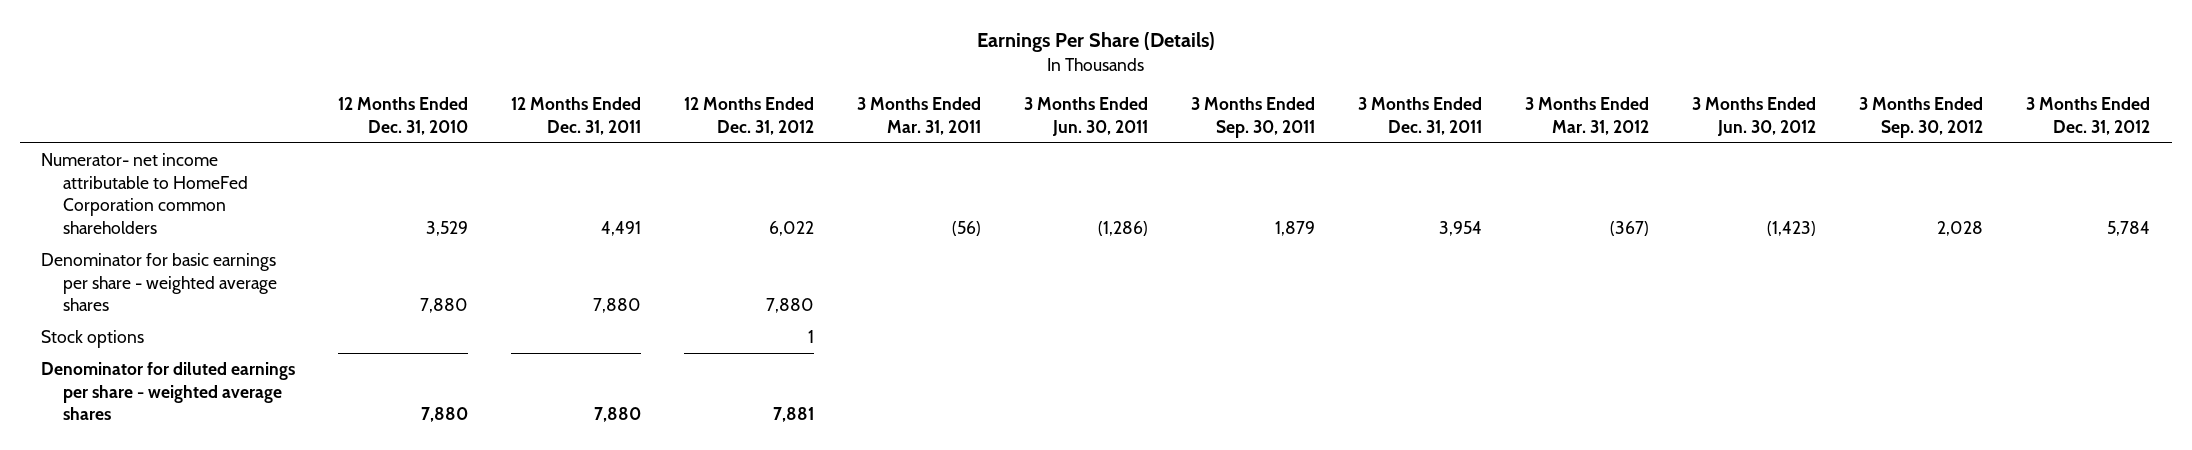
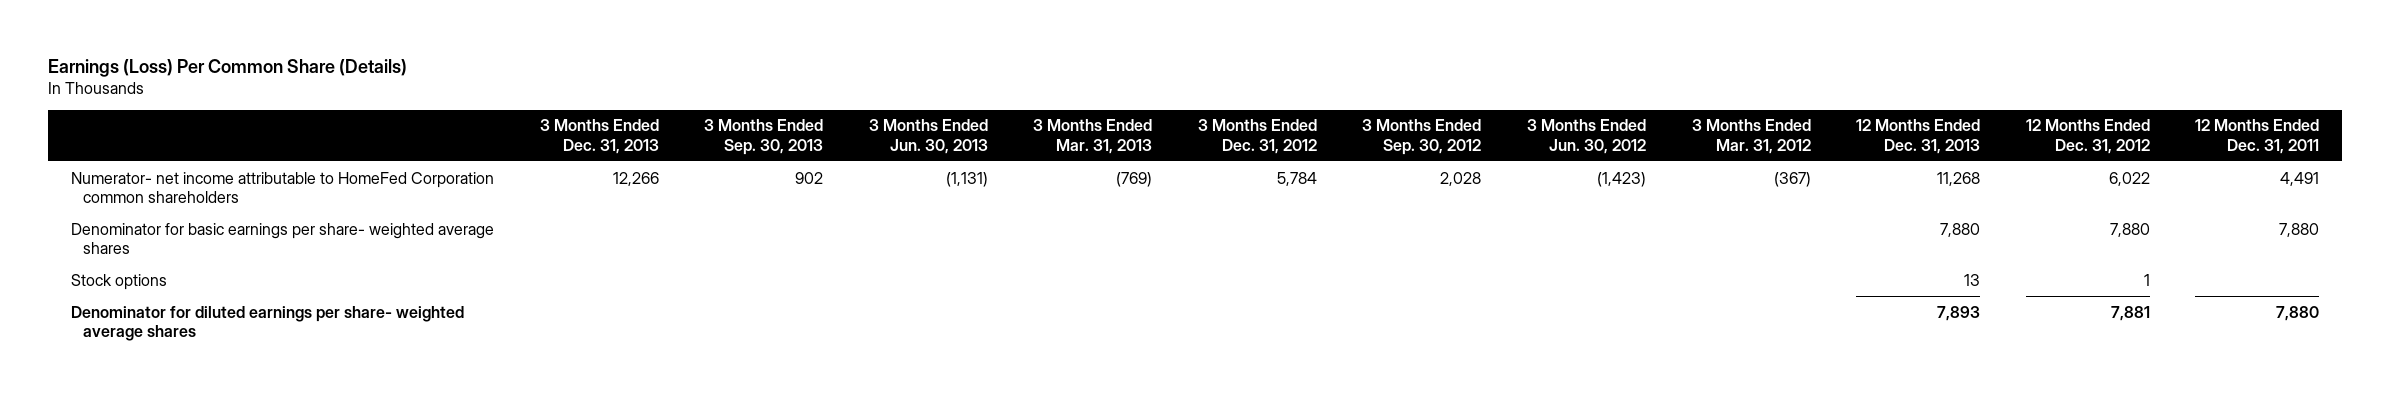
- Earnings Per Share (Details)
+ Earnings (Loss) Per Common Share (Details)
- | 12 Months Ended Dec. 31, 2010 | 12 Months Ended Dec. 31, 2011 | 12 Months Ended Dec. 31, 2012 | 3 Months Ended Mar. 31, 2011 | 3 Months Ended Jun. 30, 2011 | 3 Months Ended Sep. 30, 2011 | 3 Months Ended Dec. 31, 2011 | 3 Months Ended Mar. 31, 2012 | 3 Months Ended Jun. 30, 2012 | 3 Months Ended Sep. 30, 2012 | 3 Months Ended Dec. 31, 2012
+ | 3 Months Ended Dec. 31, 2013 | 3 Months Ended Sep. 30, 2013 | 3 Months Ended Jun. 30, 2013 | 3 Months Ended Mar. 31, 2013 | 3 Months Ended Dec. 31, 2012 | 3 Months Ended Sep. 30, 2012 | 3 Months Ended Jun. 30, 2012 | 3 Months Ended Mar. 31, 2012 | 12 Months Ended Dec. 31, 2013 | 12 Months Ended Dec. 31, 2012 | 12 Months Ended Dec. 31, 2011
- Denominator for basic earnings per share - weighted average shares | 7,880 | 7,880 | 7,880 | | | | | | | |
+ Denominator for basic earnings per share- weighted average shares | | | | | | | | | 7,880 | 7,880 | 7,880
- Denominator for diluted earnings per share - weighted average shares | 7,880 | 7,880 | 7,881 | | | | | | | |
+ Denominator for diluted earnings per share- weighted average shares | | | | | | | | | 7,893 | 7,881 | 7,880

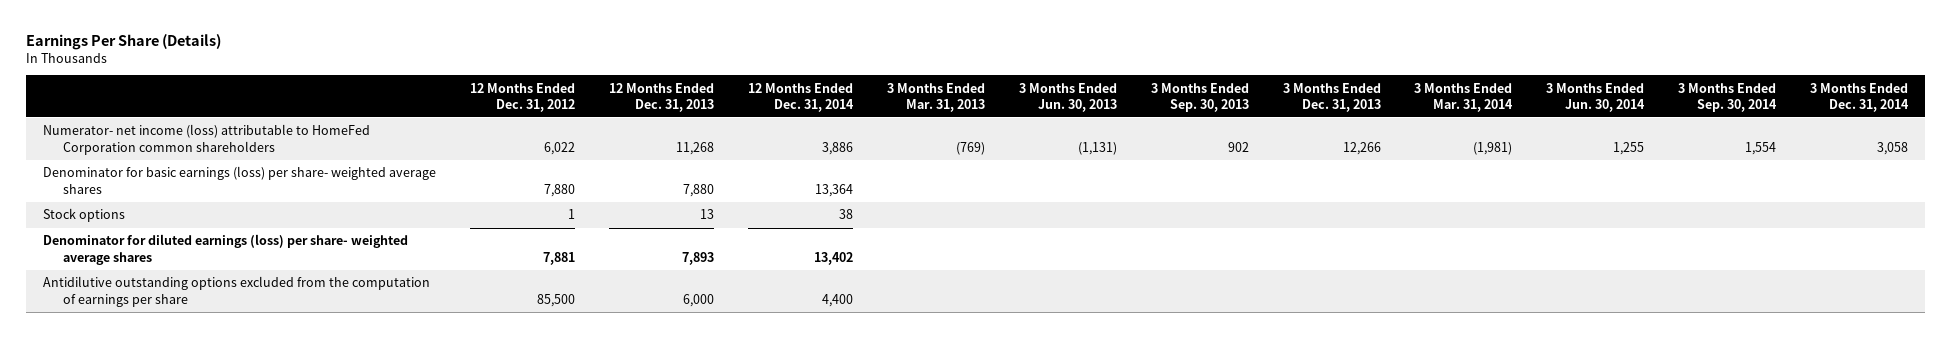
- Earnings (Loss) Per Common Share (Details)
+ Earnings Per Share (Details)
- | 3 Months Ended Dec. 31, 2013 | 3 Months Ended Sep. 30, 2013 | 3 Months Ended Jun. 30, 2013 | 3 Months Ended Mar. 31, 2013 | 3 Months Ended Dec. 31, 2012 | 3 Months Ended Sep. 30, 2012 | 3 Months Ended Jun. 30, 2012 | 3 Months Ended Mar. 31, 2012 | 12 Months Ended Dec. 31, 2013 | 12 Months Ended Dec. 31, 2012 | 12 Months Ended Dec. 31, 2011
+ | 12 Months Ended Dec. 31, 2012 | 12 Months Ended Dec. 31, 2013 | 12 Months Ended Dec. 31, 2014 | 3 Months Ended Mar. 31, 2013 | 3 Months Ended Jun. 30, 2013 | 3 Months Ended Sep. 30, 2013 | 3 Months Ended Dec. 31, 2013 | 3 Months Ended Mar. 31, 2014 | 3 Months Ended Jun. 30, 2014 | 3 Months Ended Sep. 30, 2014 | 3 Months Ended Dec. 31, 2014
- Numerator- net income attributable to HomeFed Corporation common shareholders | 12,266 | 902 | (1,131) | (769) | 5,784 | 2,028 | (1,423) | (367) | 11,268 | 6,022 | 4,491
- Denominator for basic earnings per share- weighted average shares | | | | | | | | | 7,880 | 7,880 | 7,880
+ Numerator- net income (loss) attributable to HomeFed Corporation common shareholders | 6,022 | 11,268 | 3,886 | (769) | (1,131) | 902 | 12,266 | (1,981) | 1,255 | 1,554 | 3,058
+ Denominator for basic earnings (loss) per share- weighted average shares | 7,880 | 7,880 | 13,364 | | | | | | | |
- Denominator for diluted earnings per share- weighted average shares | | | | | | | | | 7,893 | 7,881 | 7,880
+ Denominator for diluted earnings (loss) per share- weighted average shares | 7,881 | 7,893 | 13,402 | | | | | | | |
+ Antidilutive outstanding options excluded from the computation of earnings per share | 85,500 | 6,000 | 4,400 | | | | | | | |

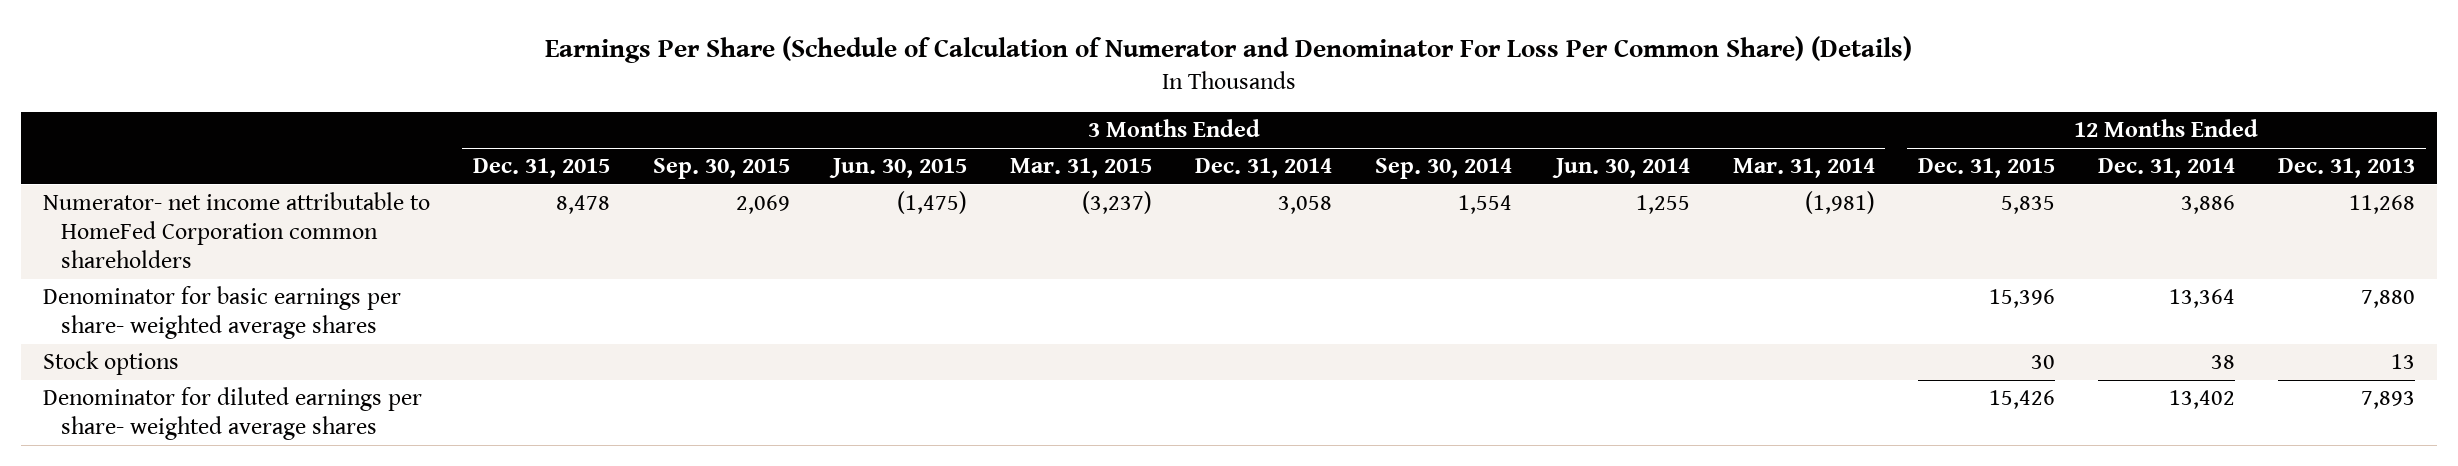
- Earnings Per Share (Details)
+ Earnings Per Share (Schedule of Calculation of Numerator and Denominator For Loss Per Common Share) (Details)
- | 12 Months Ended Dec. 31, 2012 | 12 Months Ended Dec. 31, 2013 | 12 Months Ended Dec. 31, 2014 | 3 Months Ended Mar. 31, 2013 | 3 Months Ended Jun. 30, 2013 | 3 Months Ended Sep. 30, 2013 | 3 Months Ended Dec. 31, 2013 | 3 Months Ended Mar. 31, 2014 | 3 Months Ended Jun. 30, 2014 | 3 Months Ended Sep. 30, 2014 | 3 Months Ended Dec. 31, 2014
+ | 3 Months Ended Dec. 31, 2015 | 3 Months Ended Sep. 30, 2015 | 3 Months Ended Jun. 30, 2015 | 3 Months Ended Mar. 31, 2015 | 3 Months Ended Dec. 31, 2014 | 3 Months Ended Sep. 30, 2014 | 3 Months Ended Jun. 30, 2014 | 3 Months Ended Mar. 31, 2014 | 12 Months Ended Dec. 31, 2015 | 12 Months Ended Dec. 31, 2014 | 12 Months Ended Dec. 31, 2013
- Numerator- net income (loss) attributable to HomeFed Corporation common shareholders | 6,022 | 11,268 | 3,886 | (769) | (1,131) | 902 | 12,266 | (1,981) | 1,255 | 1,554 | 3,058
- Denominator for basic earnings (loss) per share- weighted average shares | 7,880 | 7,880 | 13,364 | | | | | | | |
+ Numerator- net income attributable to HomeFed Corporation common shareholders | 8,478 | 2,069 | (1,475) | (3,237) | 3,058 | 1,554 | 1,255 | (1,981) | 5,835 | 3,886 | 11,268
+ Denominator for basic earnings per share- weighted average shares | | | | | | | | | 15,396 | 13,364 | 7,880
- Denominator for diluted earnings (loss) per share- weighted average shares | 7,881 | 7,893 | 13,402 | | | | | | | |
- Antidilutive outstanding options excluded from the computation of earnings per share | 85,500 | 6,000 | 4,400 | | | | | | | |
+ Denominator for diluted earnings per share- weighted average shares | | | | | | | | | 15,426 | 13,402 | 7,893

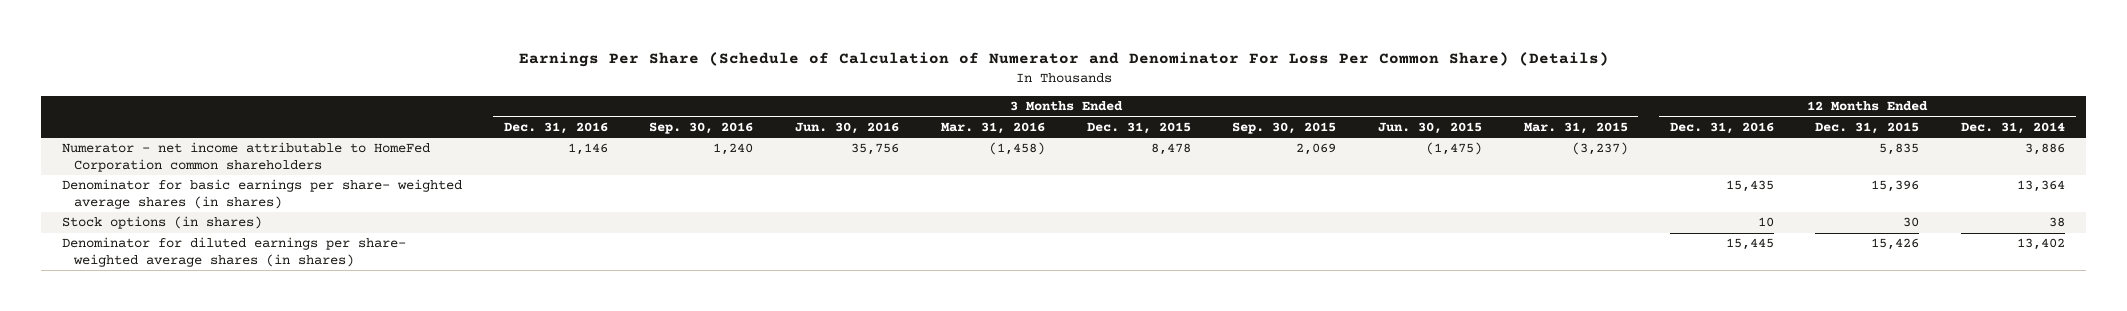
- | 3 Months Ended Dec. 31, 2015 | 3 Months Ended Sep. 30, 2015 | 3 Months Ended Jun. 30, 2015 | 3 Months Ended Mar. 31, 2015 | 3 Months Ended Dec. 31, 2014 | 3 Months Ended Sep. 30, 2014 | 3 Months Ended Jun. 30, 2014 | 3 Months Ended Mar. 31, 2014 | 12 Months Ended Dec. 31, 2015 | 12 Months Ended Dec. 31, 2014 | 12 Months Ended Dec. 31, 2013
+ | 3 Months Ended Dec. 31, 2016 | 3 Months Ended Sep. 30, 2016 | 3 Months Ended Jun. 30, 2016 | 3 Months Ended Mar. 31, 2016 | 3 Months Ended Dec. 31, 2015 | 3 Months Ended Sep. 30, 2015 | 3 Months Ended Jun. 30, 2015 | 3 Months Ended Mar. 31, 2015 | 12 Months Ended Dec. 31, 2016 | 12 Months Ended Dec. 31, 2015 | 12 Months Ended Dec. 31, 2014
- Numerator- net income attributable to HomeFed Corporation common shareholders | 8,478 | 2,069 | (1,475) | (3,237) | 3,058 | 1,554 | 1,255 | (1,981) | 5,835 | 3,886 | 11,268
- Denominator for basic earnings per share- weighted average shares | | | | | | | | | 15,396 | 13,364 | 7,880
- Stock options | | | | | | | | | 30 | 38 | 13
- Denominator for diluted earnings per share- weighted average shares | | | | | | | | | 15,426 | 13,402 | 7,893
+ Numerator - net income attributable to HomeFed Corporation common shareholders | 1,146 | 1,240 | 35,756 | (1,458) | 8,478 | 2,069 | (1,475) | (3,237) | | 5,835 | 3,886
+ Denominator for basic earnings per share- weighted average shares (in shares) | | | | | | | | | 15,435 | 15,396 | 13,364
+ Stock options (in shares) | | | | | | | | | 10 | 30 | 38
+ Denominator for diluted earnings per share- weighted average shares (in shares) | | | | | | | | | 15,445 | 15,426 | 13,402

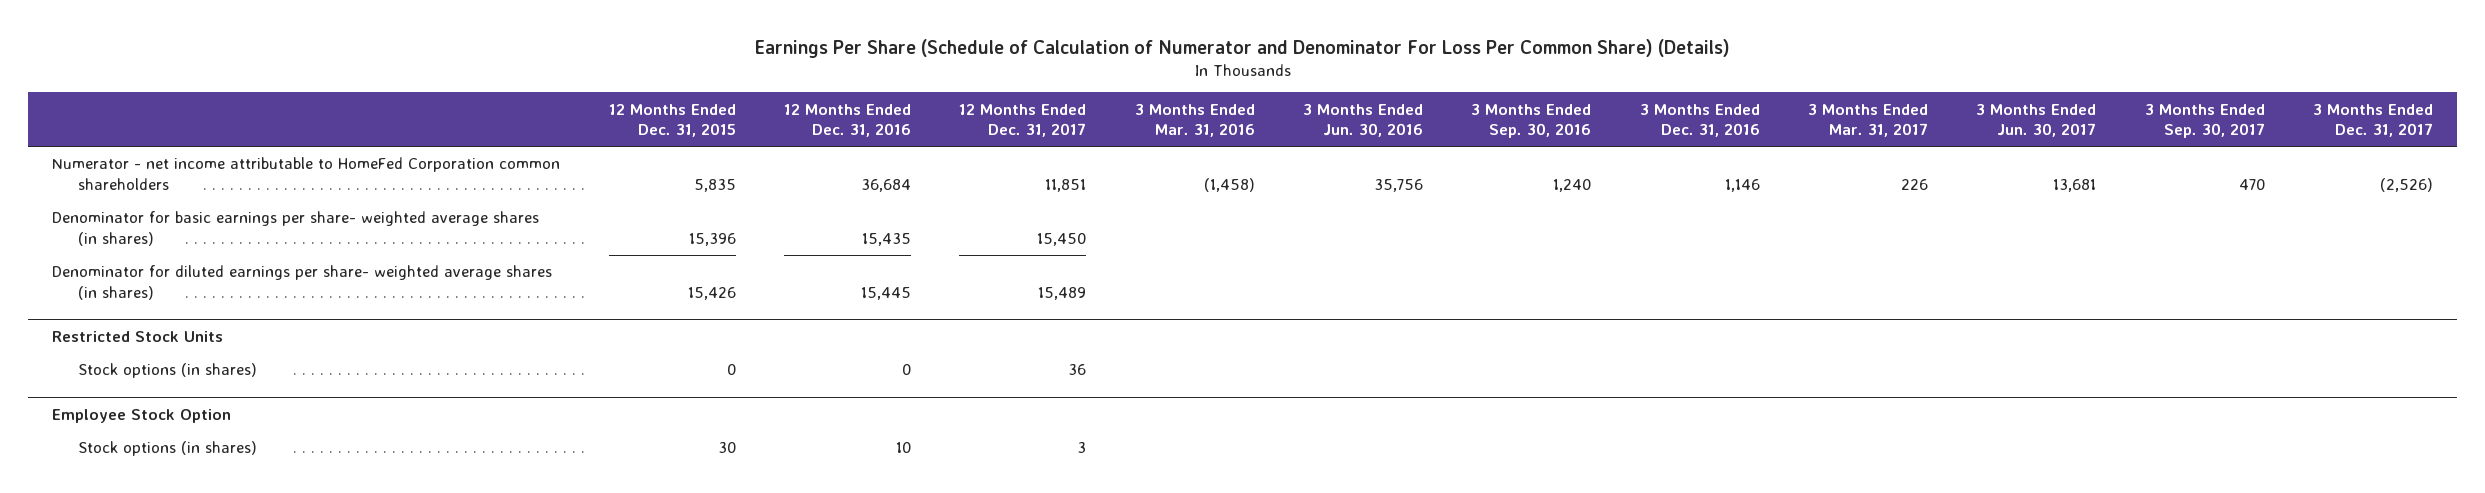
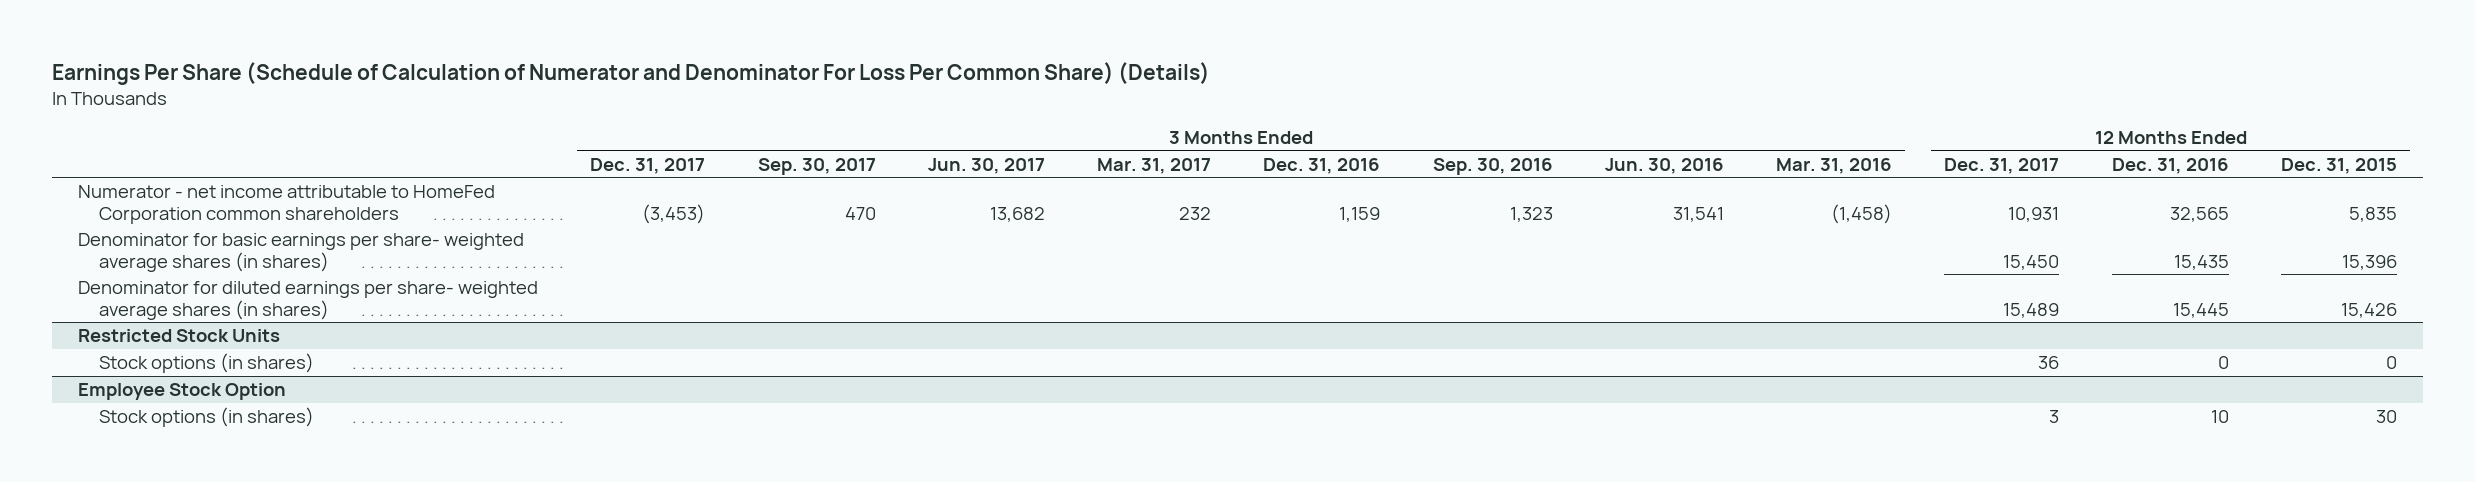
- | 12 Months Ended Dec. 31, 2015 | 12 Months Ended Dec. 31, 2016 | 12 Months Ended Dec. 31, 2017 | 3 Months Ended Mar. 31, 2016 | 3 Months Ended Jun. 30, 2016 | 3 Months Ended Sep. 30, 2016 | 3 Months Ended Dec. 31, 2016 | 3 Months Ended Mar. 31, 2017 | 3 Months Ended Jun. 30, 2017 | 3 Months Ended Sep. 30, 2017 | 3 Months Ended Dec. 31, 2017
+ | 3 Months Ended Dec. 31, 2017 | 3 Months Ended Sep. 30, 2017 | 3 Months Ended Jun. 30, 2017 | 3 Months Ended Mar. 31, 2017 | 3 Months Ended Dec. 31, 2016 | 3 Months Ended Sep. 30, 2016 | 3 Months Ended Jun. 30, 2016 | 3 Months Ended Mar. 31, 2016 | 12 Months Ended Dec. 31, 2017 | 12 Months Ended Dec. 31, 2016 | 12 Months Ended Dec. 31, 2015
- Numerator - net income attributable to HomeFed Corporation common shareholders | 5,835 | 36,684 | 11,851 | (1,458) | 35,756 | 1,240 | 1,146 | 226 | 13,681 | 470 | (2,526)
+ Numerator - net income attributable to HomeFed Corporation common shareholders | (3,453) | 470 | 13,682 | 232 | 1,159 | 1,323 | 31,541 | (1,458) | 10,931 | 32,565 | 5,835

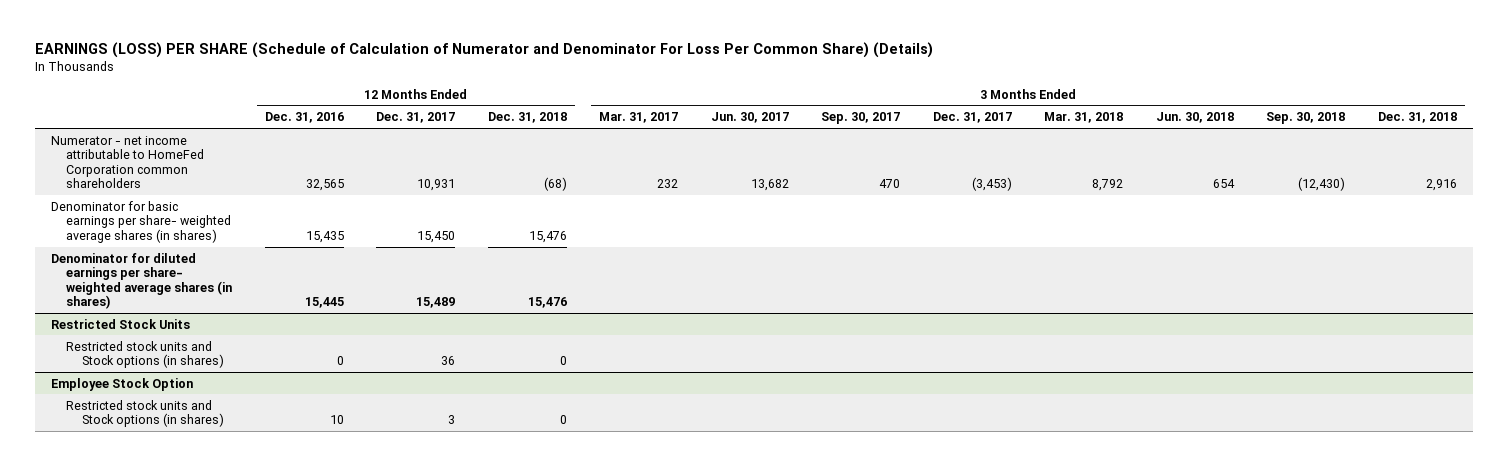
- Earnings Per Share (Schedule of Calculation of Numerator and Denominator For Loss Per Common Share) (Details)
+ EARNINGS (LOSS) PER SHARE (Schedule of Calculation of Numerator and Denominator For Loss Per Common Share) (Details)
- | 3 Months Ended Dec. 31, 2017 | 3 Months Ended Sep. 30, 2017 | 3 Months Ended Jun. 30, 2017 | 3 Months Ended Mar. 31, 2017 | 3 Months Ended Dec. 31, 2016 | 3 Months Ended Sep. 30, 2016 | 3 Months Ended Jun. 30, 2016 | 3 Months Ended Mar. 31, 2016 | 12 Months Ended Dec. 31, 2017 | 12 Months Ended Dec. 31, 2016 | 12 Months Ended Dec. 31, 2015
+ | 12 Months Ended Dec. 31, 2016 | 12 Months Ended Dec. 31, 2017 | 12 Months Ended Dec. 31, 2018 | 3 Months Ended Mar. 31, 2017 | 3 Months Ended Jun. 30, 2017 | 3 Months Ended Sep. 30, 2017 | 3 Months Ended Dec. 31, 2017 | 3 Months Ended Mar. 31, 2018 | 3 Months Ended Jun. 30, 2018 | 3 Months Ended Sep. 30, 2018 | 3 Months Ended Dec. 31, 2018
@ Restricted Stock Units
- Stock options (in shares) | | | | | | | | | 36 | 0 | 0
+ Restricted stock units and Stock options (in shares) | 0 | 36 | 0 | | | | | | | |
@ Employee Stock Option
- Stock options (in shares) | | | | | | | | | 3 | 10 | 30
+ Restricted stock units and Stock options (in shares) | 10 | 3 | 0 | | | | | | | |

